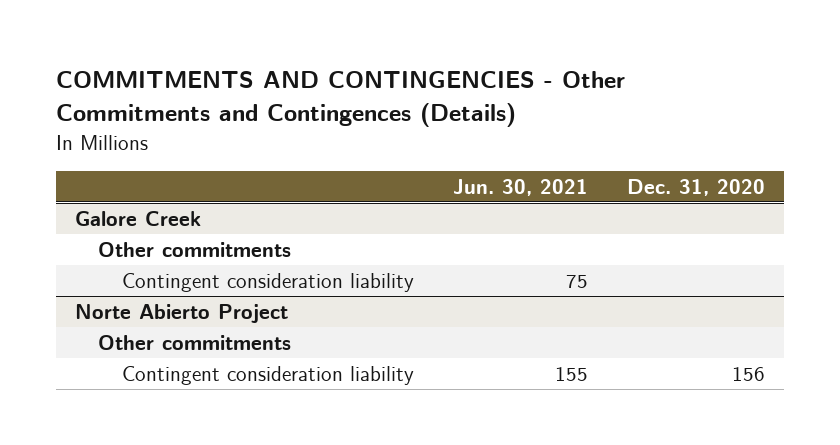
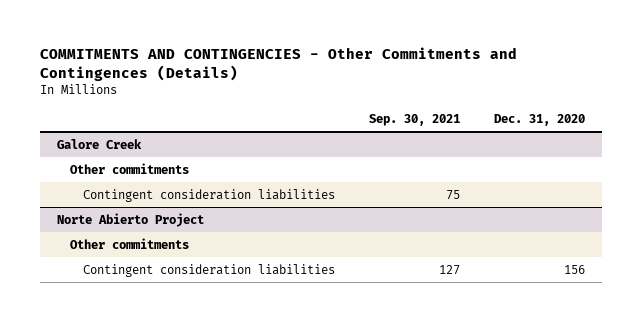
- | Jun. 30, 2021 | Dec. 31, 2020
+ | Sep. 30, 2021 | Dec. 31, 2020
@ Galore Creek
- Contingent consideration liability | 75 |
+ Contingent consideration liabilities | 75 |
@ Norte Abierto Project
- Contingent consideration liability | 155 | 156
+ Contingent consideration liabilities | 127 | 156

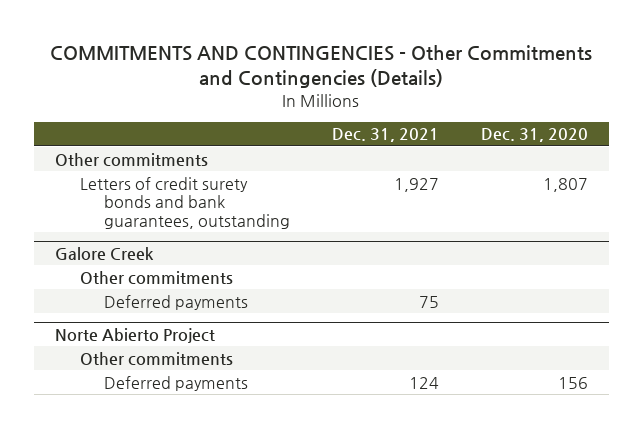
- COMMITMENTS AND CONTINGENCIES - Other Commitments and Contingences (Details)
+ COMMITMENTS AND CONTINGENCIES - Other Commitments and Contingencies (Details)
- | Sep. 30, 2021 | Dec. 31, 2020
+ | Dec. 31, 2021 | Dec. 31, 2020
+ Other commitments
+ Letters of credit surety bonds and bank guarantees, outstanding | 1,927 | 1,807
@ Galore Creek
- Contingent consideration liabilities | 75 |
+ Deferred payments | 75 |
@ Norte Abierto Project
- Contingent consideration liabilities | 127 | 156
+ Deferred payments | 124 | 156

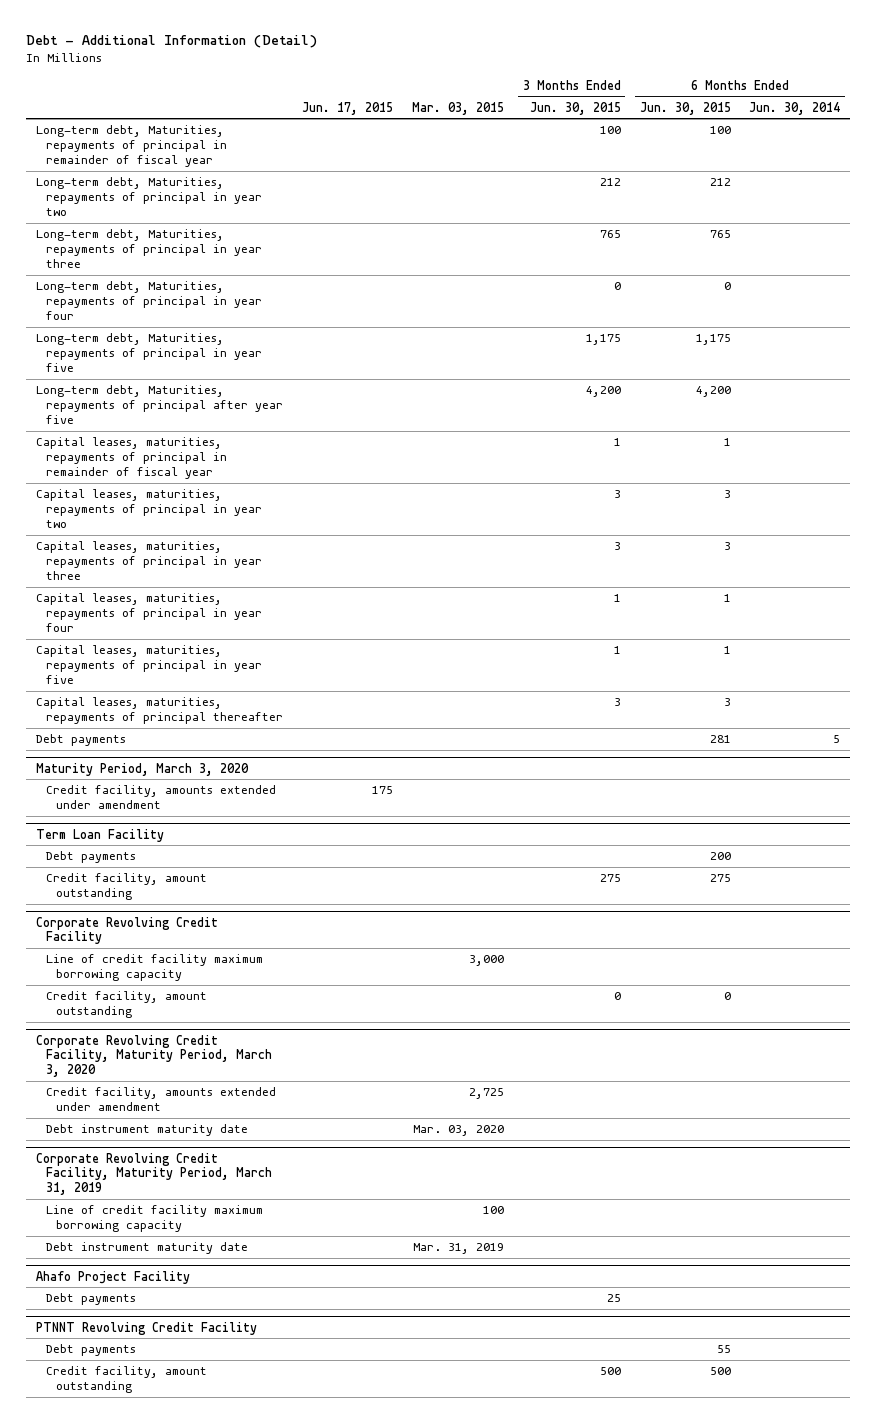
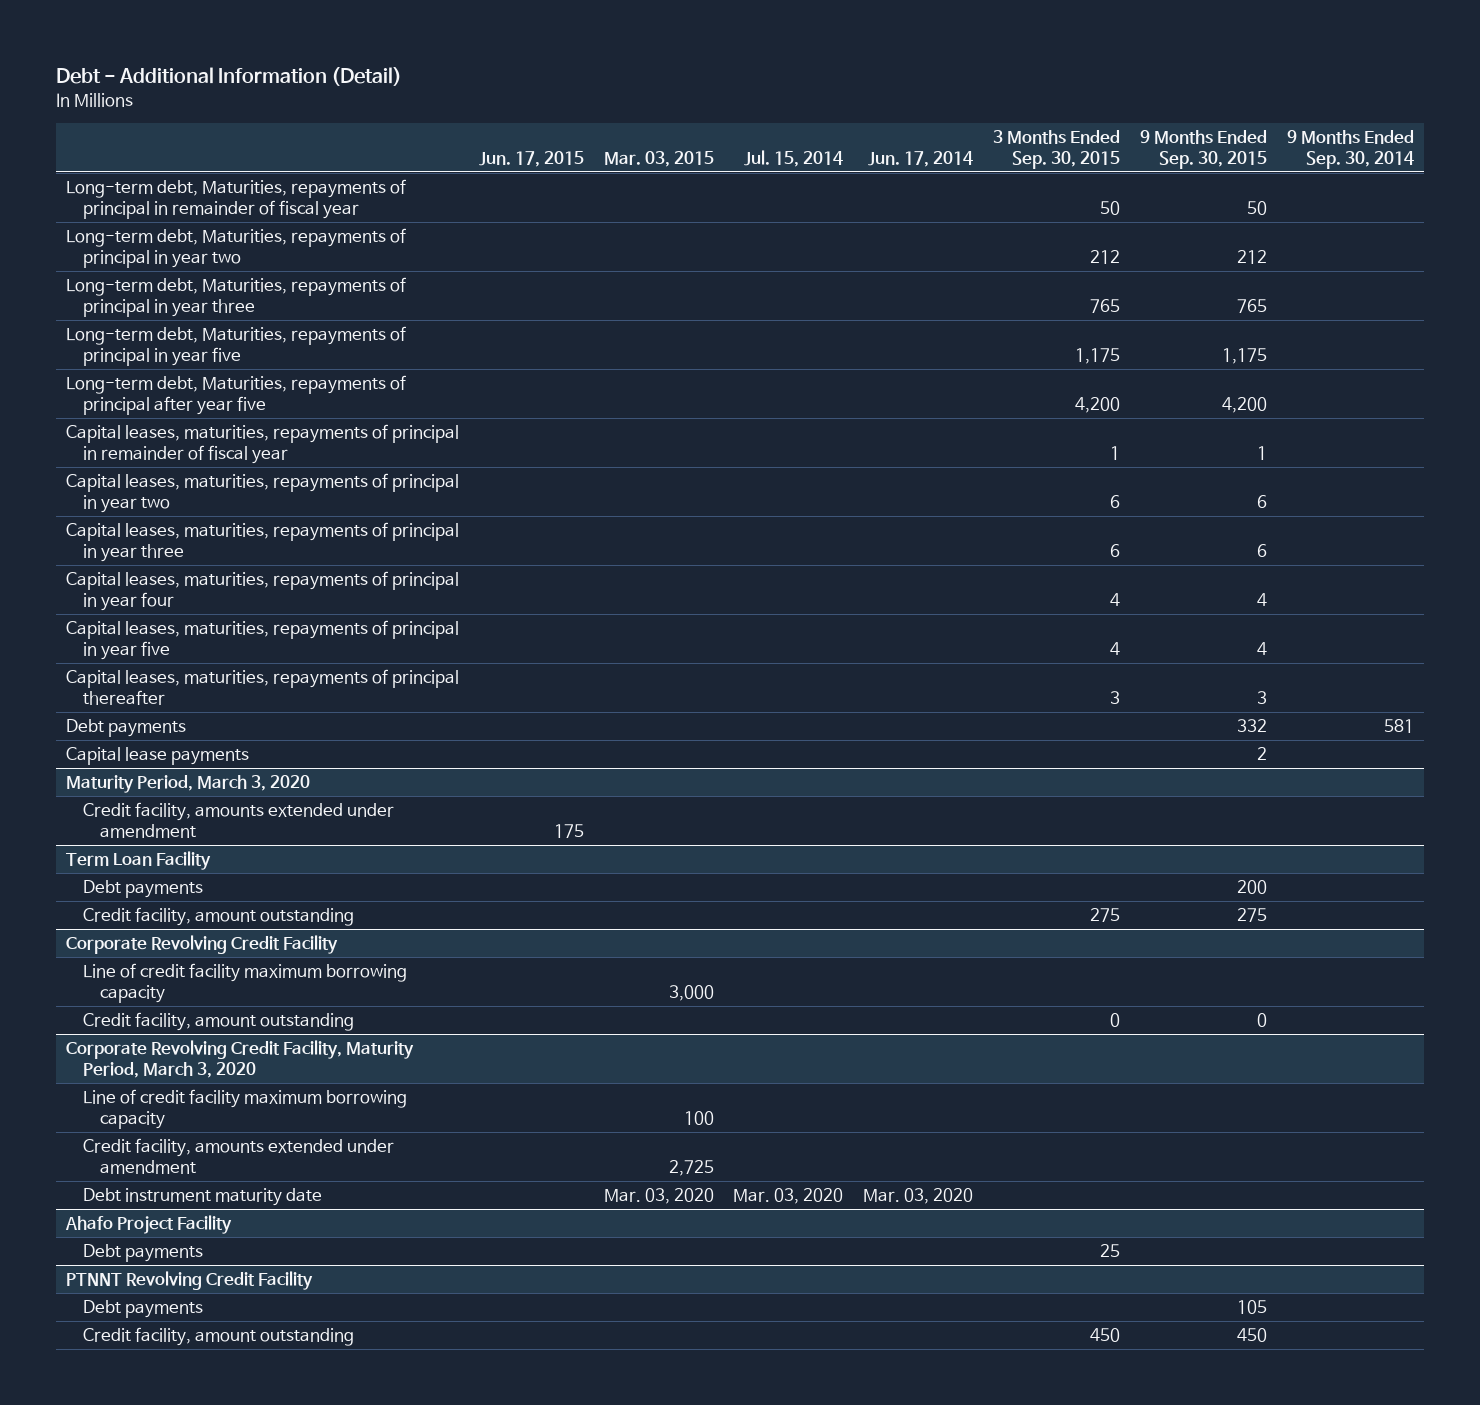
- | Jun. 17, 2015 | Mar. 03, 2015 | 3 Months Ended Jun. 30, 2015 | 6 Months Ended Jun. 30, 2015 | 6 Months Ended Jun. 30, 2014
+ | Jun. 17, 2015 | Mar. 03, 2015 | Jul. 15, 2014 | Jun. 17, 2014 | 3 Months Ended Sep. 30, 2015 | 9 Months Ended Sep. 30, 2015 | 9 Months Ended Sep. 30, 2014
- Long-term debt, Maturities, repayments of principal in year four | | | 0 | 0 |
+ Capital lease payments | | | | | | 2 |
@ Corporate Revolving Credit Facility, Maturity Period, March 3, 2020
+ Line of credit facility maximum borrowing capacity | | 100 | | | | |
- Corporate Revolving Credit Facility, Maturity Period, March 31, 2019
- Line of credit facility maximum borrowing capacity | | 100 | | |
- Debt instrument maturity date | | Mar. 31, 2019 | | |

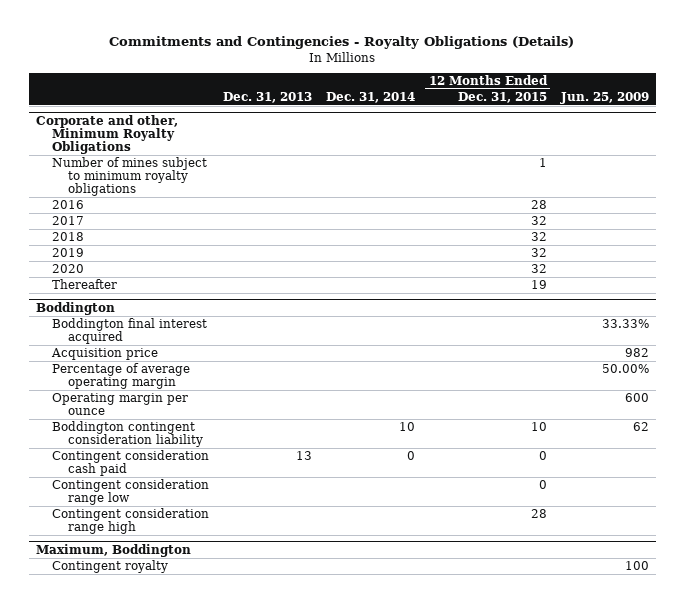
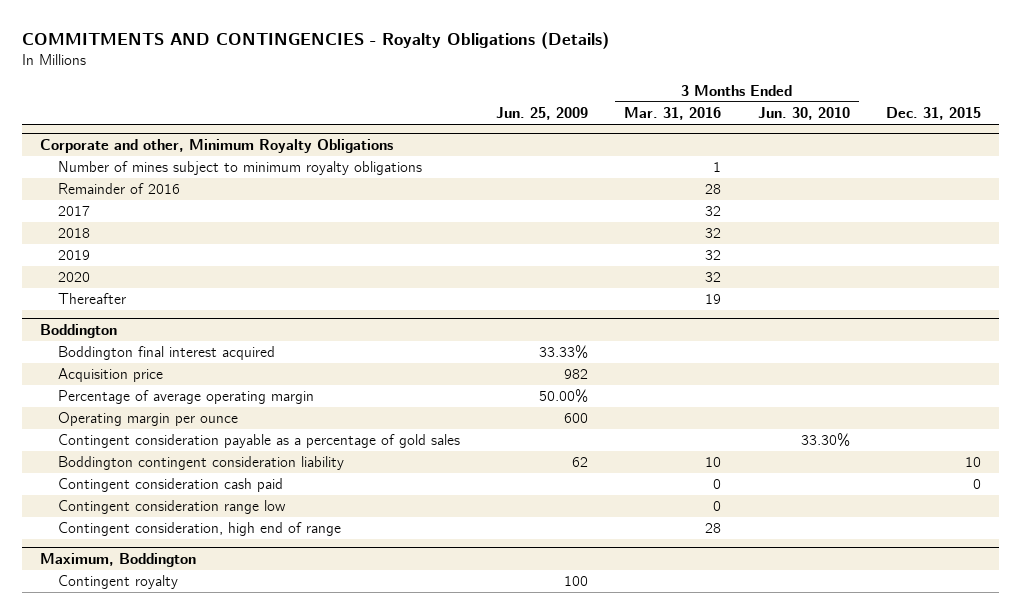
- Commitments and Contingencies - Royalty Obligations (Details)
+ COMMITMENTS AND CONTINGENCIES - Royalty Obligations (Details)
- | Dec. 31, 2013 | Dec. 31, 2014 | 12 Months Ended Dec. 31, 2015 | Jun. 25, 2009
+ | Jun. 25, 2009 | 3 Months Ended Mar. 31, 2016 | 3 Months Ended Jun. 30, 2010 | Dec. 31, 2015
@ Corporate and other, Minimum Royalty Obligations
- 2016 | | | 28 |
+ Remainder of 2016 | | 28 | |
@ Boddington
+ Contingent consideration payable as a percentage of gold sales | | | 33.30% |
- Contingent consideration range high | | | 28 |
+ Contingent consideration, high end of range | | 28 | |

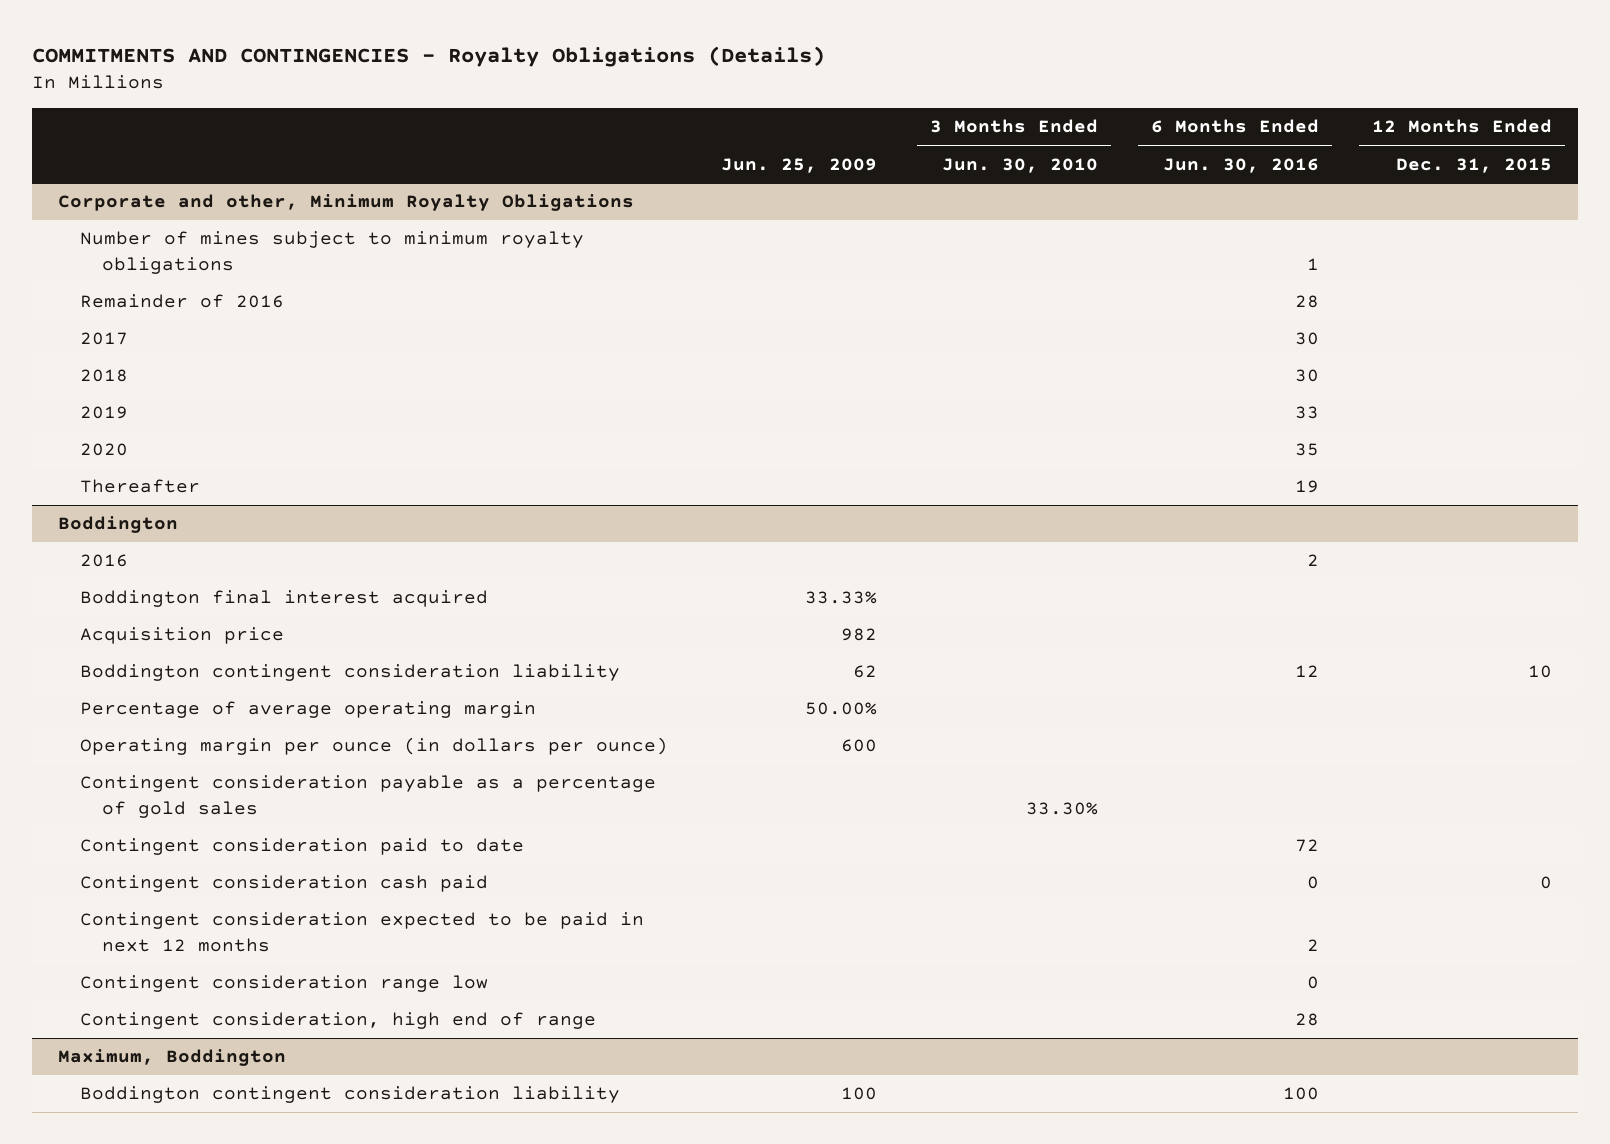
- | Jun. 25, 2009 | 3 Months Ended Mar. 31, 2016 | 3 Months Ended Jun. 30, 2010 | Dec. 31, 2015
+ | Jun. 25, 2009 | 3 Months Ended Jun. 30, 2010 | 6 Months Ended Jun. 30, 2016 | 12 Months Ended Dec. 31, 2015
@ Boddington
+ 2016 | | | 2 |
moved up: Boddington contingent consideration liability | 62 | | 12 | 10
- Operating margin per ounce | 600 | | |
+ Operating margin per ounce (in dollars per ounce) | 600 | | |
+ Contingent consideration paid to date | | | 72 |
+ Contingent consideration expected to be paid in next 12 months | | | 2 |
@ Maximum, Boddington
- Contingent royalty | 100 | | |
+ Boddington contingent consideration liability | 100 | | 100 |

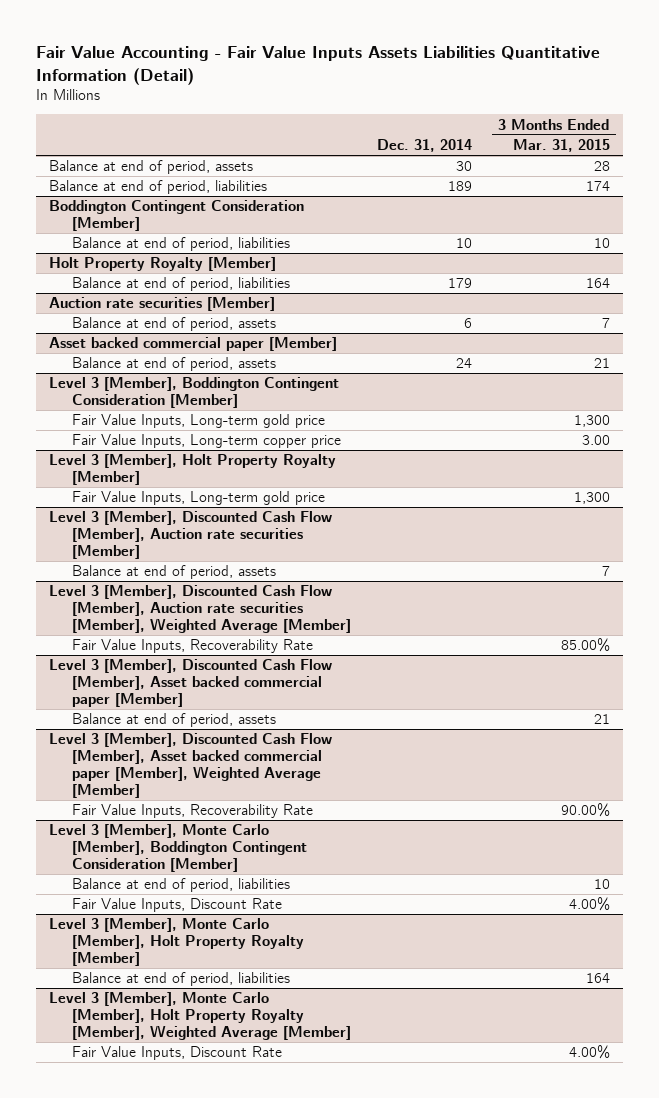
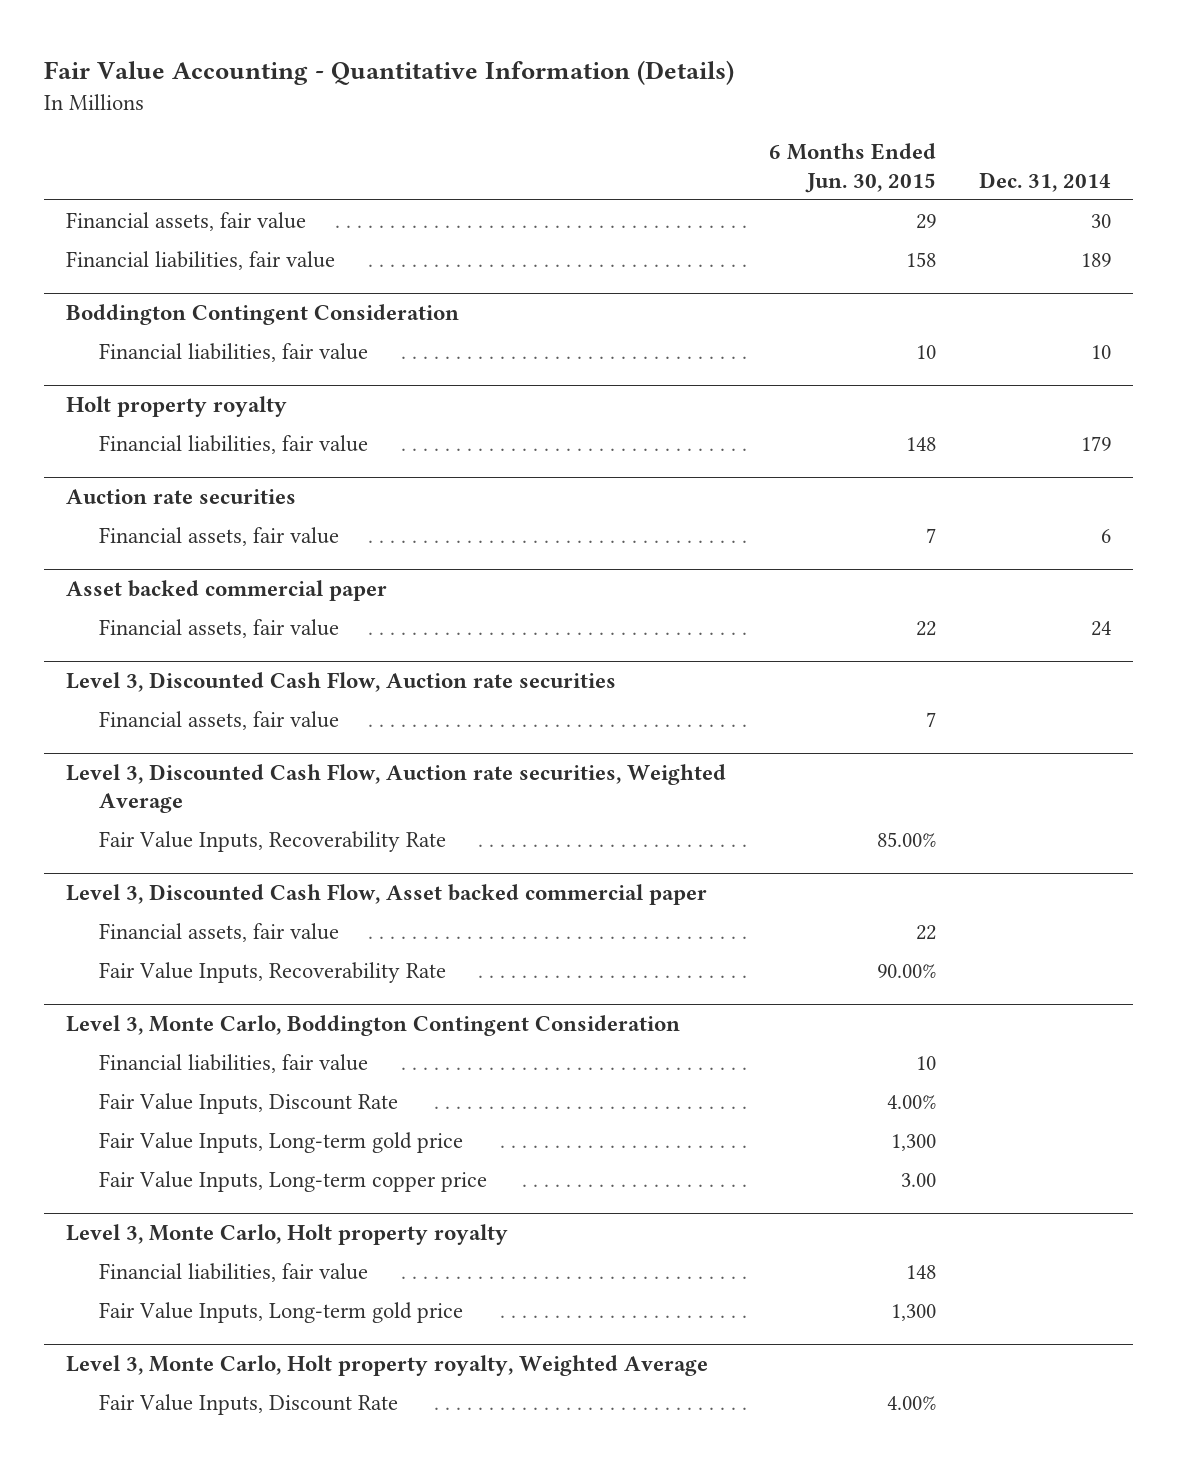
- Fair Value Accounting - Fair Value Inputs Assets Liabilities Quantitative Information (Detail)
+ Fair Value Accounting - Quantitative Information (Details)
- | Dec. 31, 2014 | 3 Months Ended Mar. 31, 2015
+ | 6 Months Ended Jun. 30, 2015 | Dec. 31, 2014
- Balance at end of period, assets | 30 | 28
- Balance at end of period, liabilities | 189 | 174
- Boddington Contingent Consideration [Member]
- Balance at end of period, liabilities | 10 | 10
- Holt Property Royalty [Member]
- Balance at end of period, liabilities | 179 | 164
- Auction rate securities [Member]
- Balance at end of period, assets | 6 | 7
- Asset backed commercial paper [Member]
- Balance at end of period, assets | 24 | 21
- Level 3 [Member], Boddington Contingent Consideration [Member]
- Fair Value Inputs, Long-term gold price | | 1,300
- Fair Value Inputs, Long-term copper price | | 3.00
- Level 3 [Member], Holt Property Royalty [Member]
- Fair Value Inputs, Long-term gold price | | 1,300
- Level 3 [Member], Discounted Cash Flow [Member], Auction rate securities [Member]
- Balance at end of period, assets | | 7
- Level 3 [Member], Discounted Cash Flow [Member], Auction rate securities [Member], Weighted Average [Member]
+ Financial assets, fair value | 29 | 30
+ Financial liabilities, fair value | 158 | 189
+ Boddington Contingent Consideration
+ Financial liabilities, fair value | 10 | 10
+ Holt property royalty
+ Financial liabilities, fair value | 148 | 179
+ Auction rate securities
+ Financial assets, fair value | 7 | 6
+ Asset backed commercial paper
+ Financial assets, fair value | 22 | 24
+ Level 3, Discounted Cash Flow, Auction rate securities
+ Financial assets, fair value | 7 |
+ Level 3, Discounted Cash Flow, Auction rate securities, Weighted Average
- Level 3 [Member], Discounted Cash Flow [Member], Asset backed commercial paper [Member]
- Balance at end of period, assets | | 21
- Level 3 [Member], Discounted Cash Flow [Member], Asset backed commercial paper [Member], Weighted Average [Member]
- Fair Value Inputs, Recoverability Rate | | 90.00%
- Level 3 [Member], Monte Carlo [Member], Boddington Contingent Consideration [Member]
- Balance at end of period, liabilities | | 10
+ Level 3, Discounted Cash Flow, Asset backed commercial paper
+ Financial assets, fair value | 22 |
+ Fair Value Inputs, Recoverability Rate | 90.00% |
+ Level 3, Monte Carlo, Boddington Contingent Consideration
+ Financial liabilities, fair value | 10 |
- Level 3 [Member], Monte Carlo [Member], Holt Property Royalty [Member]
- Balance at end of period, liabilities | | 164
- Level 3 [Member], Monte Carlo [Member], Holt Property Royalty [Member], Weighted Average [Member]
+ Fair Value Inputs, Long-term gold price | 1,300 |
+ Fair Value Inputs, Long-term copper price | 3.00 |
+ Level 3, Monte Carlo, Holt property royalty
+ Financial liabilities, fair value | 148 |
+ Fair Value Inputs, Long-term gold price | 1,300 |
+ Level 3, Monte Carlo, Holt property royalty, Weighted Average

